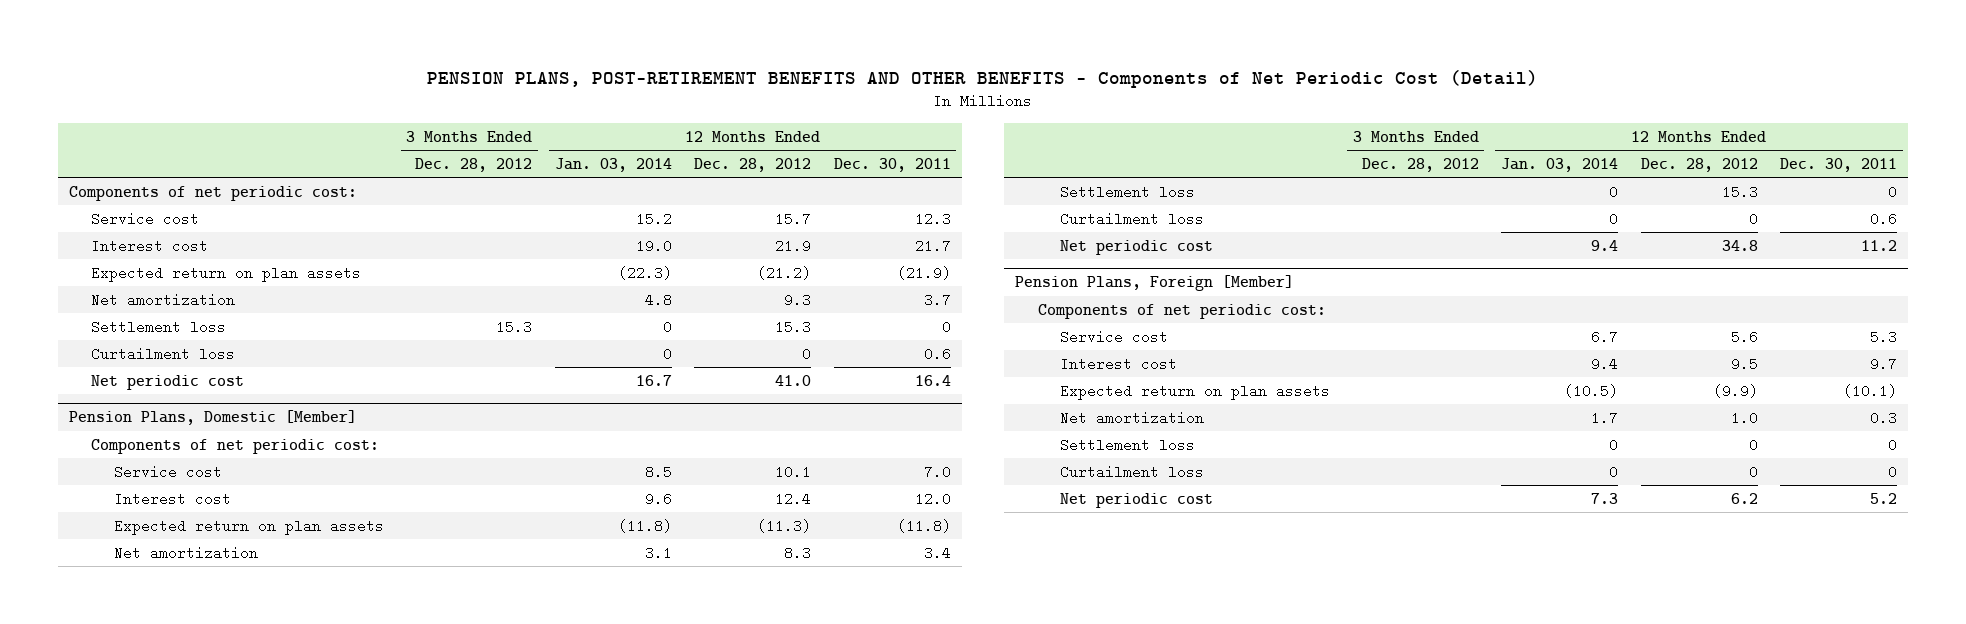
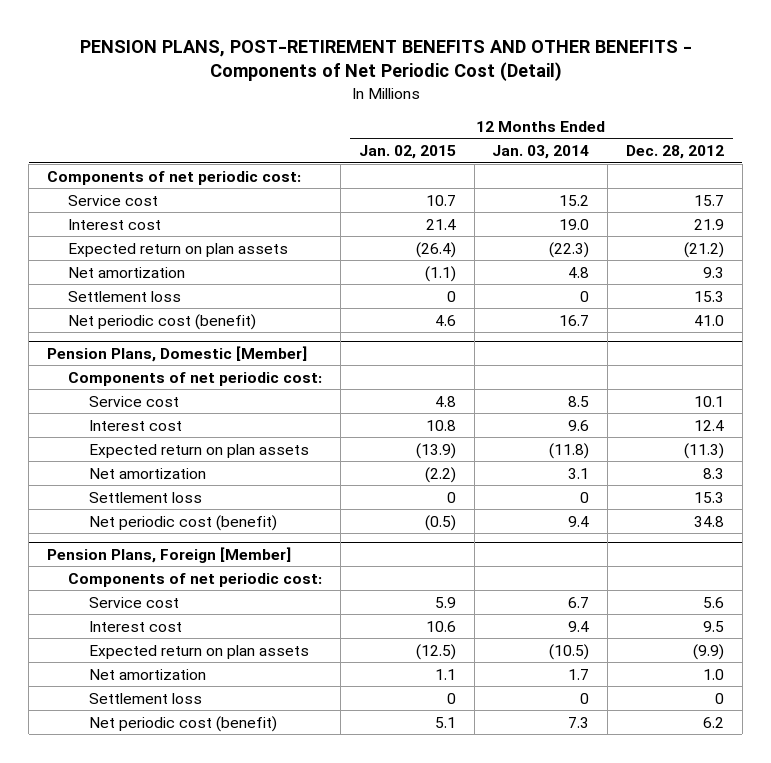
- | 3 Months Ended Dec. 28, 2012 | 12 Months Ended Jan. 03, 2014 | 12 Months Ended Dec. 28, 2012 | 12 Months Ended Dec. 30, 2011
+ | 12 Months Ended Jan. 02, 2015 | 12 Months Ended Jan. 03, 2014 | 12 Months Ended Dec. 28, 2012
- Curtailment loss | | 0 | 0 | 0.6
- Net periodic cost | | 16.7 | 41.0 | 16.4
+ Net periodic cost (benefit) | 4.6 | 16.7 | 41.0
@ Pension Plans, Domestic [Member]
- Curtailment loss | | 0 | 0 | 0.6
- Net periodic cost | | 9.4 | 34.8 | 11.2
+ Net periodic cost (benefit) | (0.5) | 9.4 | 34.8
@ Pension Plans, Foreign [Member]
- Curtailment loss | | 0 | 0 | 0
- Net periodic cost | | 7.3 | 6.2 | 5.2
+ Net periodic cost (benefit) | 5.1 | 7.3 | 6.2

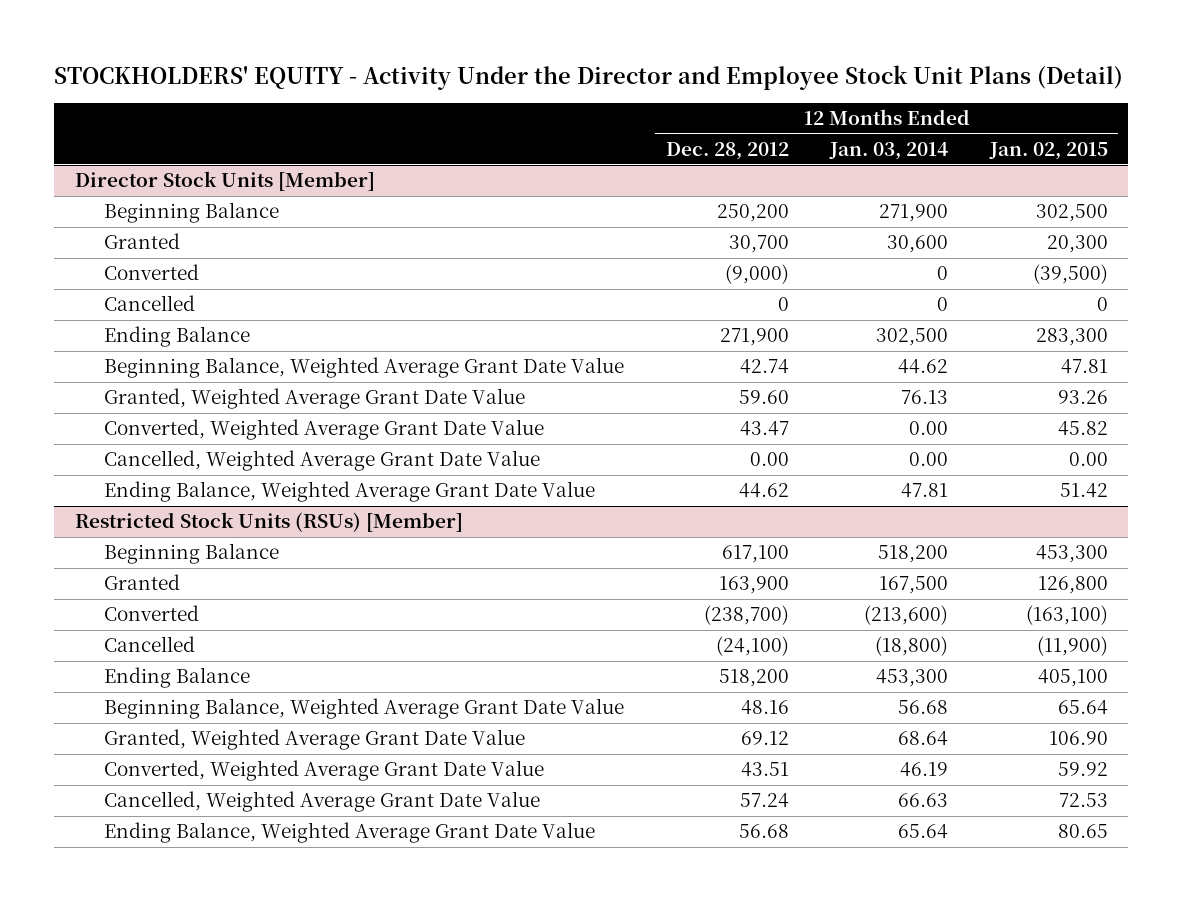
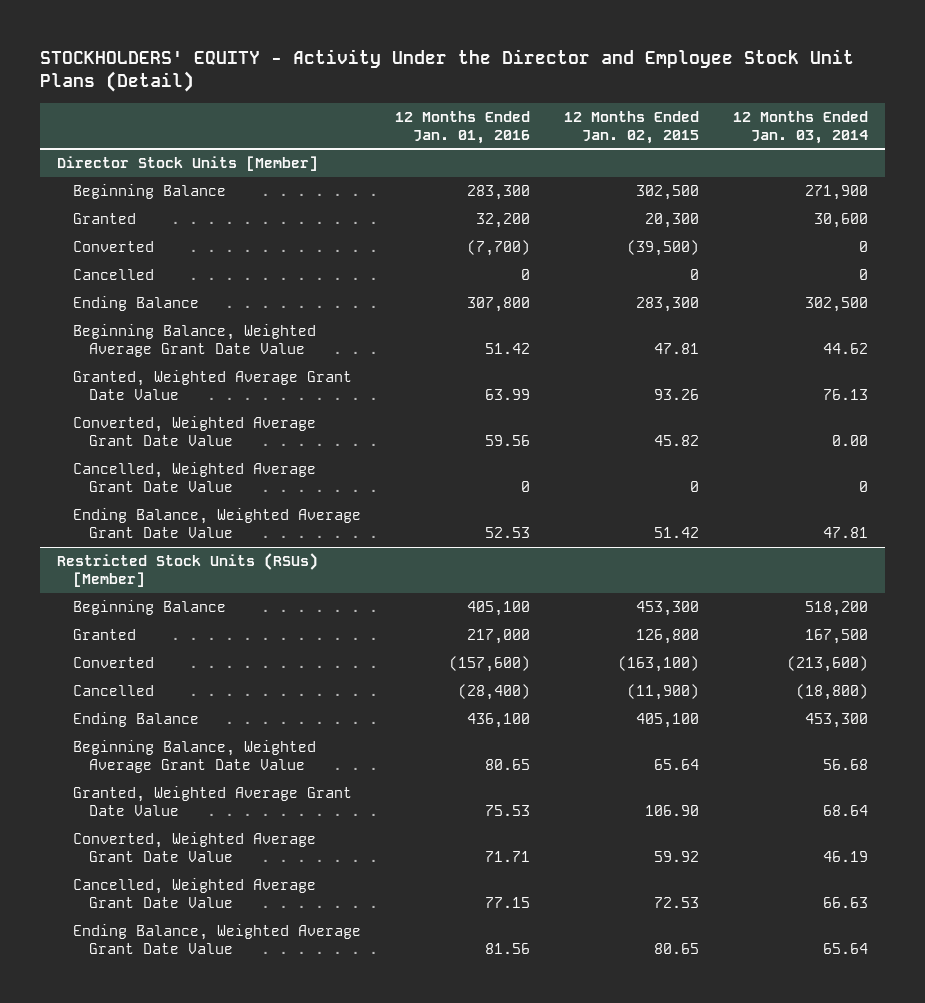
- | 12 Months Ended Dec. 28, 2012 | 12 Months Ended Jan. 03, 2014 | 12 Months Ended Jan. 02, 2015
+ | 12 Months Ended Jan. 01, 2016 | 12 Months Ended Jan. 02, 2015 | 12 Months Ended Jan. 03, 2014
@ Director Stock Units [Member]
- Cancelled, Weighted Average Grant Date Value | 0.00 | 0.00 | 0.00
+ Cancelled, Weighted Average Grant Date Value | 0 | 0 | 0

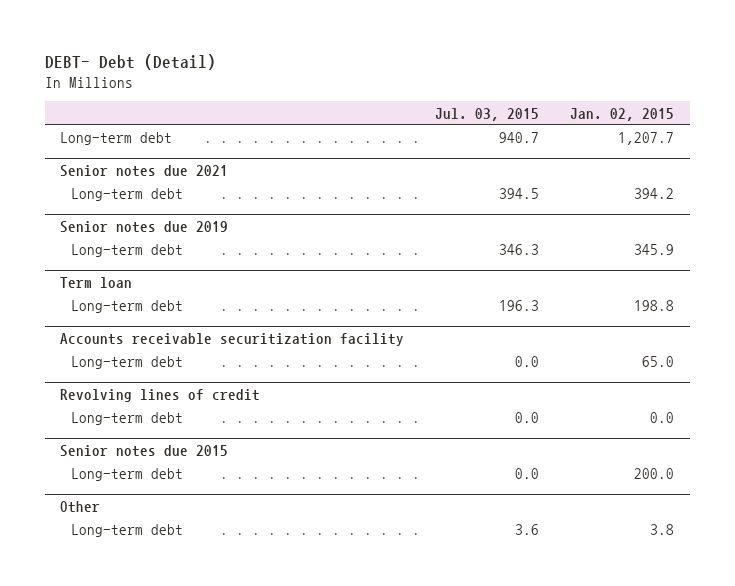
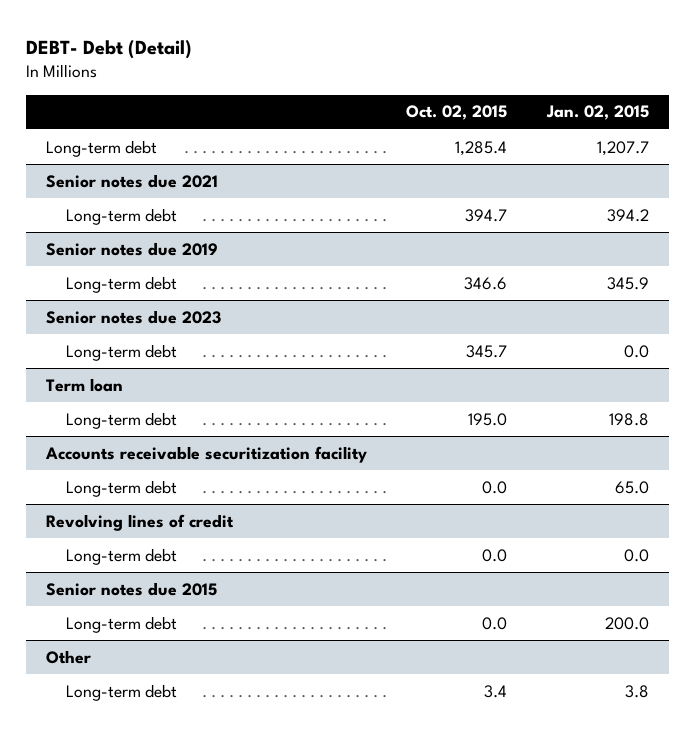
- | Jul. 03, 2015 | Jan. 02, 2015
+ | Oct. 02, 2015 | Jan. 02, 2015
+ Senior notes due 2023
+ Long-term debt | 345.7 | 0.0

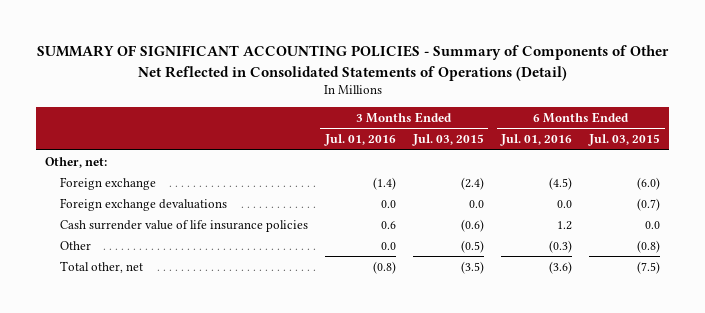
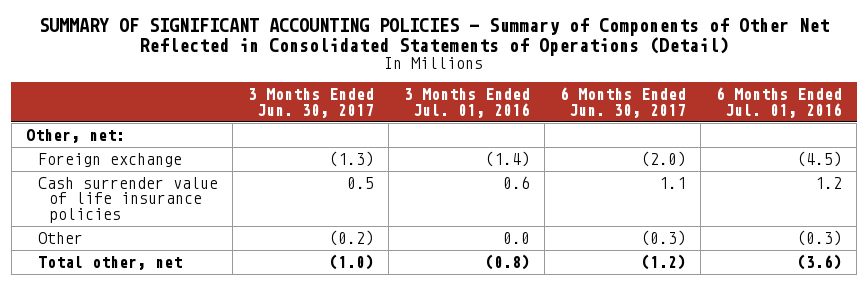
- | 3 Months Ended Jul. 01, 2016 | 3 Months Ended Jul. 03, 2015 | 6 Months Ended Jul. 01, 2016 | 6 Months Ended Jul. 03, 2015
+ | 3 Months Ended Jun. 30, 2017 | 3 Months Ended Jul. 01, 2016 | 6 Months Ended Jun. 30, 2017 | 6 Months Ended Jul. 01, 2016
- Foreign exchange devaluations | 0.0 | 0.0 | 0.0 | (0.7)

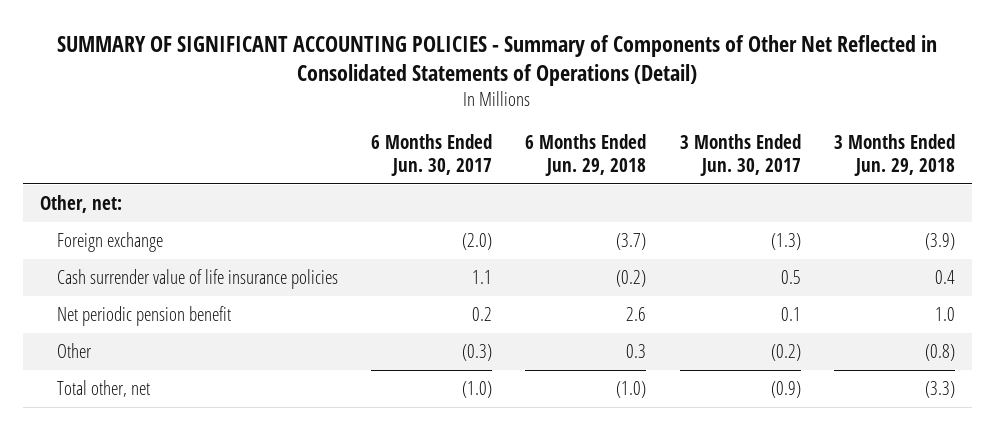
- | 3 Months Ended Jun. 30, 2017 | 3 Months Ended Jul. 01, 2016 | 6 Months Ended Jun. 30, 2017 | 6 Months Ended Jul. 01, 2016
+ | 6 Months Ended Jun. 30, 2017 | 6 Months Ended Jun. 29, 2018 | 3 Months Ended Jun. 30, 2017 | 3 Months Ended Jun. 29, 2018
+ Net periodic pension benefit | 0.2 | 2.6 | 0.1 | 1.0
- Total other, net | (1.0) | (0.8) | (1.2) | (3.6)
+ Total other, net | (1.0) | (1.0) | (0.9) | (3.3)

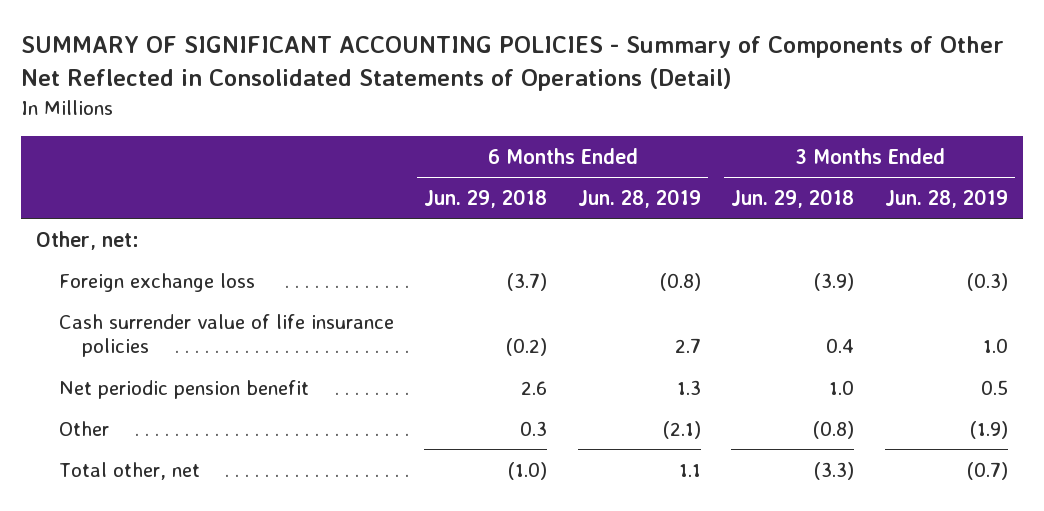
- | 6 Months Ended Jun. 30, 2017 | 6 Months Ended Jun. 29, 2018 | 3 Months Ended Jun. 30, 2017 | 3 Months Ended Jun. 29, 2018
+ | 6 Months Ended Jun. 29, 2018 | 6 Months Ended Jun. 28, 2019 | 3 Months Ended Jun. 29, 2018 | 3 Months Ended Jun. 28, 2019
- Foreign exchange | (2.0) | (3.7) | (1.3) | (3.9)
+ Foreign exchange loss | (3.7) | (0.8) | (3.9) | (0.3)

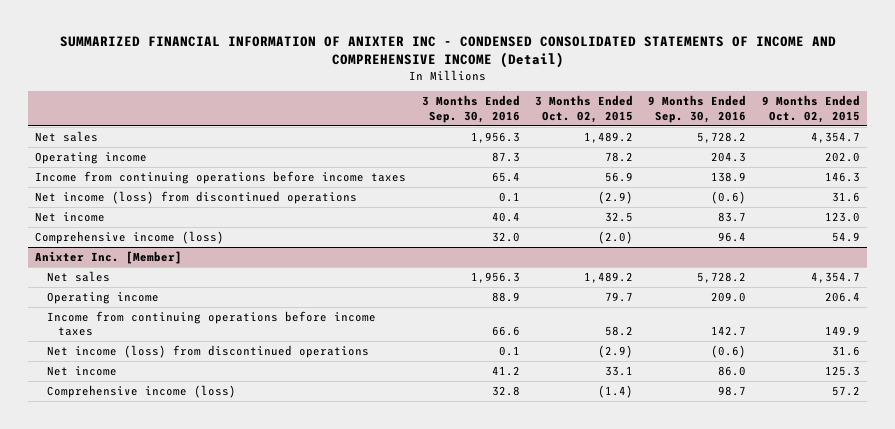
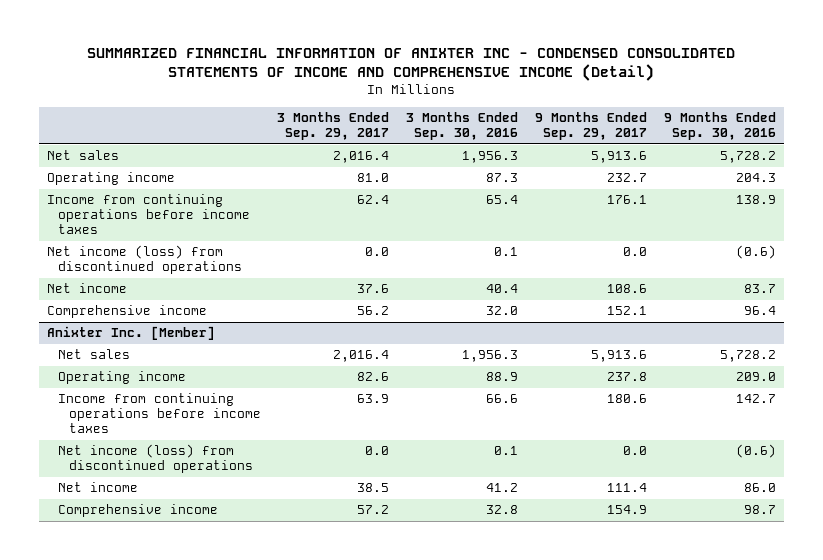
- | 3 Months Ended Sep. 30, 2016 | 3 Months Ended Oct. 02, 2015 | 9 Months Ended Sep. 30, 2016 | 9 Months Ended Oct. 02, 2015
+ | 3 Months Ended Sep. 29, 2017 | 3 Months Ended Sep. 30, 2016 | 9 Months Ended Sep. 29, 2017 | 9 Months Ended Sep. 30, 2016
- Comprehensive income (loss) | 32.0 | (2.0) | 96.4 | 54.9
+ Comprehensive income | 56.2 | 32.0 | 152.1 | 96.4
@ Anixter Inc. [Member]
- Comprehensive income (loss) | 32.8 | (1.4) | 98.7 | 57.2
+ Comprehensive income | 57.2 | 32.8 | 154.9 | 98.7

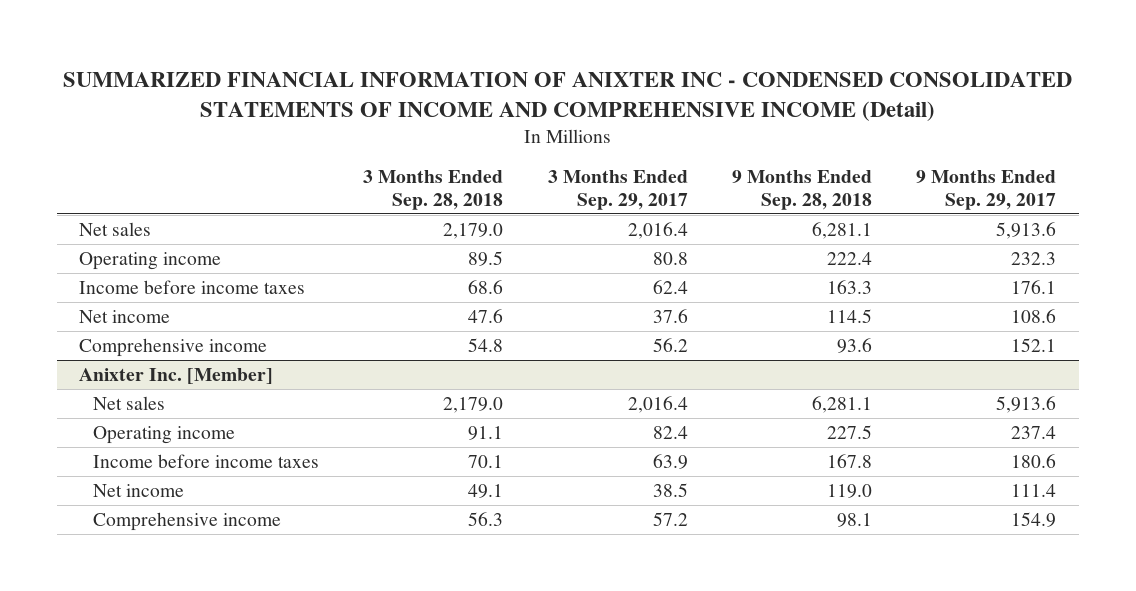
- | 3 Months Ended Sep. 29, 2017 | 3 Months Ended Sep. 30, 2016 | 9 Months Ended Sep. 29, 2017 | 9 Months Ended Sep. 30, 2016
+ | 3 Months Ended Sep. 28, 2018 | 3 Months Ended Sep. 29, 2017 | 9 Months Ended Sep. 28, 2018 | 9 Months Ended Sep. 29, 2017
- Operating income | 81.0 | 87.3 | 232.7 | 204.3
- Income from continuing operations before income taxes | 62.4 | 65.4 | 176.1 | 138.9
- Net income (loss) from discontinued operations | 0.0 | 0.1 | 0.0 | (0.6)
+ Operating income | 89.5 | 80.8 | 222.4 | 232.3
+ Income before income taxes | 68.6 | 62.4 | 163.3 | 176.1
@ Anixter Inc. [Member]
- Operating income | 82.6 | 88.9 | 237.8 | 209.0
- Income from continuing operations before income taxes | 63.9 | 66.6 | 180.6 | 142.7
- Net income (loss) from discontinued operations | 0.0 | 0.1 | 0.0 | (0.6)
+ Operating income | 91.1 | 82.4 | 227.5 | 237.4
+ Income before income taxes | 70.1 | 63.9 | 167.8 | 180.6

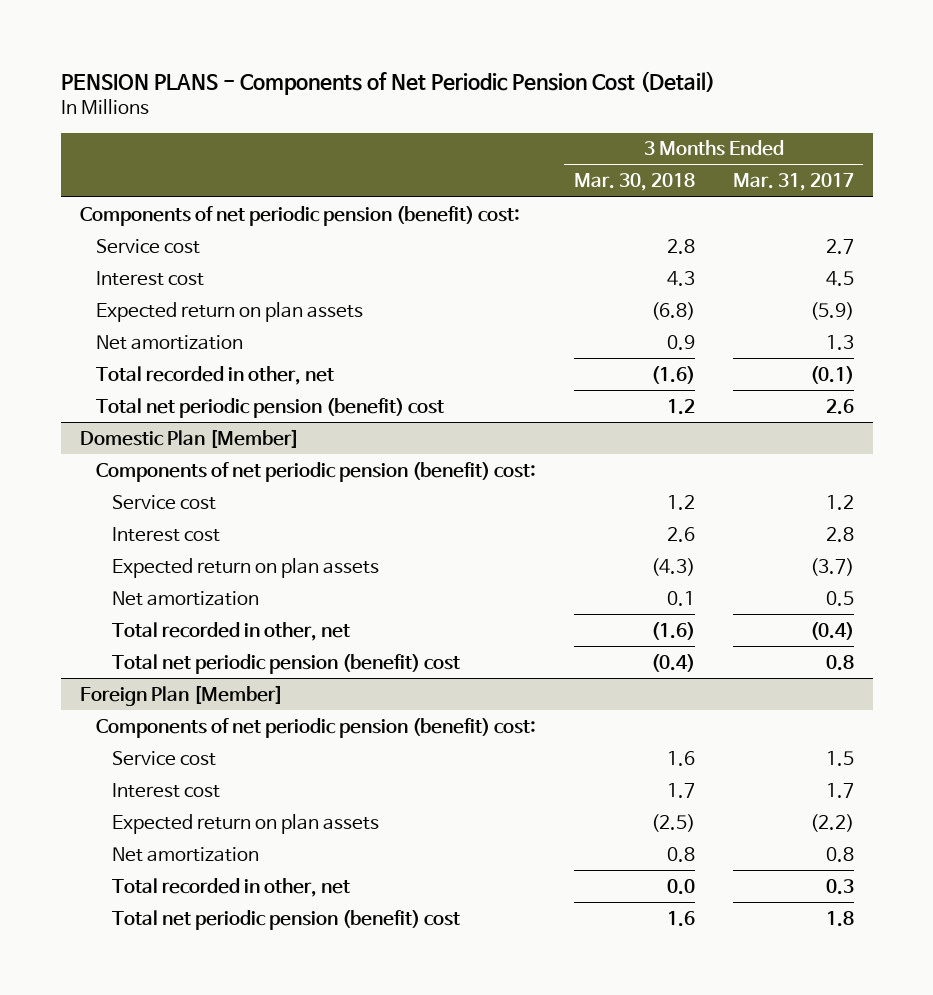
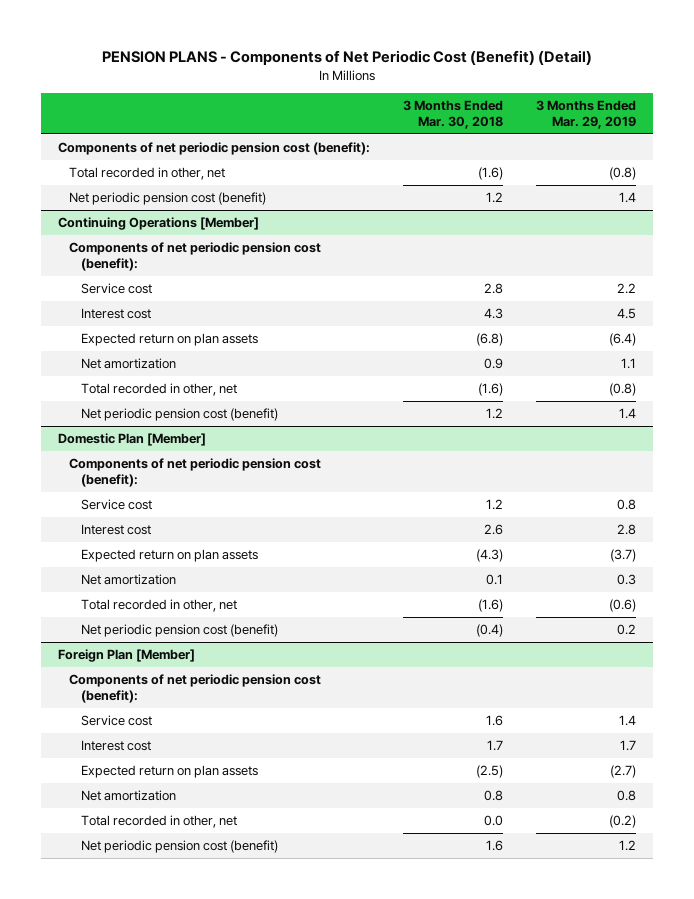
- PENSION PLANS - Components of Net Periodic Pension Cost (Detail)
+ PENSION PLANS - Components of Net Periodic Cost (Benefit) (Detail)
- | 3 Months Ended Mar. 30, 2018 | 3 Months Ended Mar. 31, 2017
+ | 3 Months Ended Mar. 30, 2018 | 3 Months Ended Mar. 29, 2019
- Components of net periodic pension (benefit) cost:
+ Components of net periodic pension cost (benefit):
+ Total recorded in other, net | (1.6) | (0.8)
+ Net periodic pension cost (benefit) | 1.2 | 1.4
+ Continuing Operations [Member]
+ Components of net periodic pension cost (benefit):
- Total net periodic pension (benefit) cost | 1.2 | 2.6
+ Net periodic pension cost (benefit) | 1.2 | 1.4
@ Domestic Plan [Member]
- Components of net periodic pension (benefit) cost:
+ Components of net periodic pension cost (benefit):
- Total net periodic pension (benefit) cost | (0.4) | 0.8
+ Net periodic pension cost (benefit) | (0.4) | 0.2
@ Foreign Plan [Member]
- Components of net periodic pension (benefit) cost:
+ Components of net periodic pension cost (benefit):
- Total net periodic pension (benefit) cost | 1.6 | 1.8
+ Net periodic pension cost (benefit) | 1.6 | 1.2

